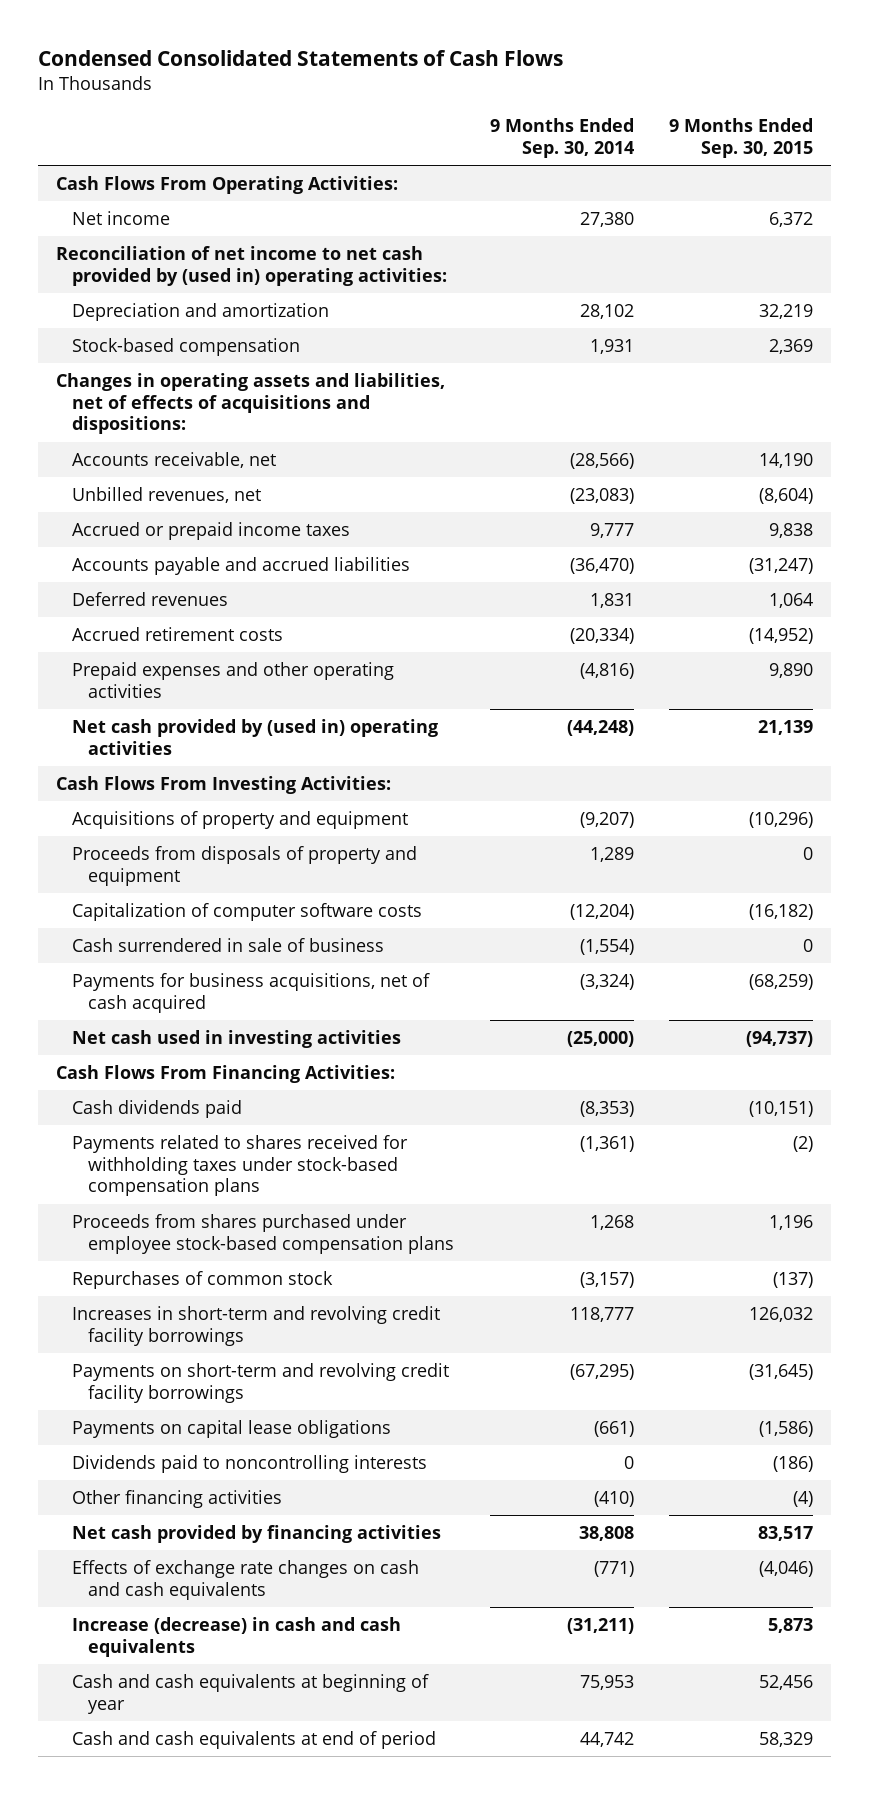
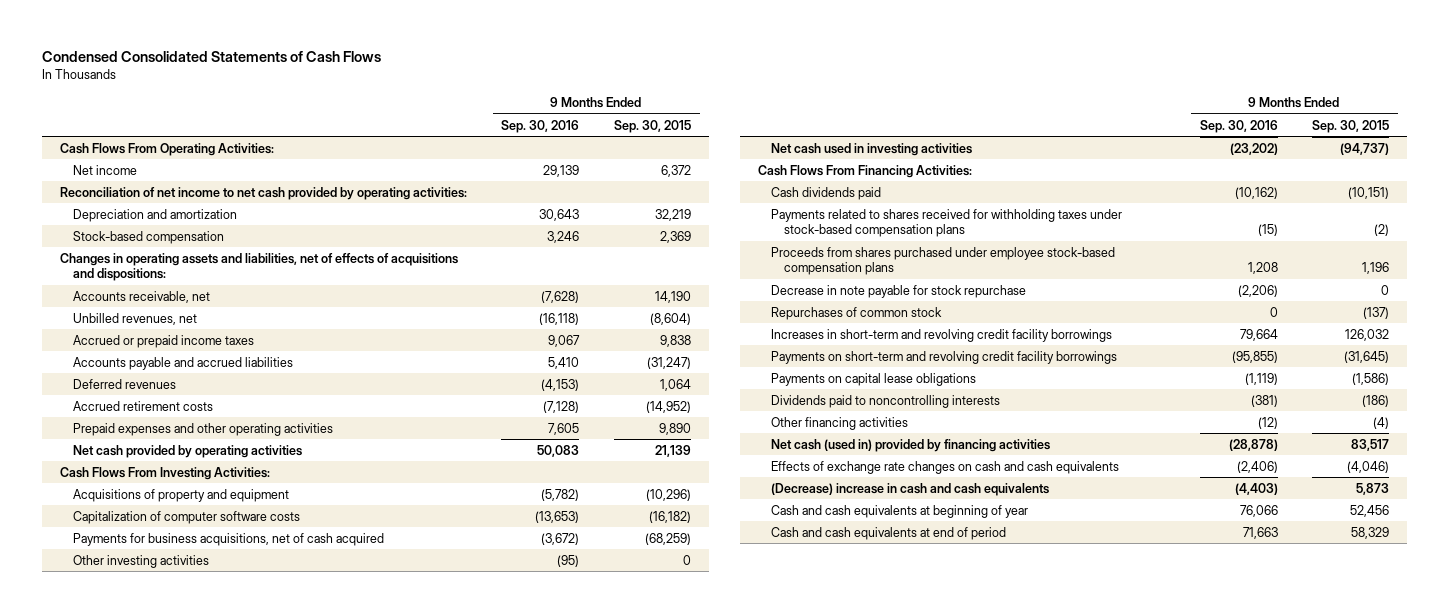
- | 9 Months Ended Sep. 30, 2014 | 9 Months Ended Sep. 30, 2015
+ | 9 Months Ended Sep. 30, 2016 | 9 Months Ended Sep. 30, 2015
- Reconciliation of net income to net cash provided by (used in) operating activities:
+ Reconciliation of net income to net cash provided by operating activities:
- Net cash provided by (used in) operating activities | (44,248) | 21,139
+ Net cash provided by operating activities | 50,083 | 21,139
- Proceeds from disposals of property and equipment | 1,289 | 0
- Cash surrendered in sale of business | (1,554) | 0
+ Other investing activities | (95) | 0
+ Decrease in note payable for stock repurchase | (2,206) | 0
- Net cash provided by financing activities | 38,808 | 83,517
+ Net cash (used in) provided by financing activities | (28,878) | 83,517
- Increase (decrease) in cash and cash equivalents | (31,211) | 5,873
+ (Decrease) increase in cash and cash equivalents | (4,403) | 5,873

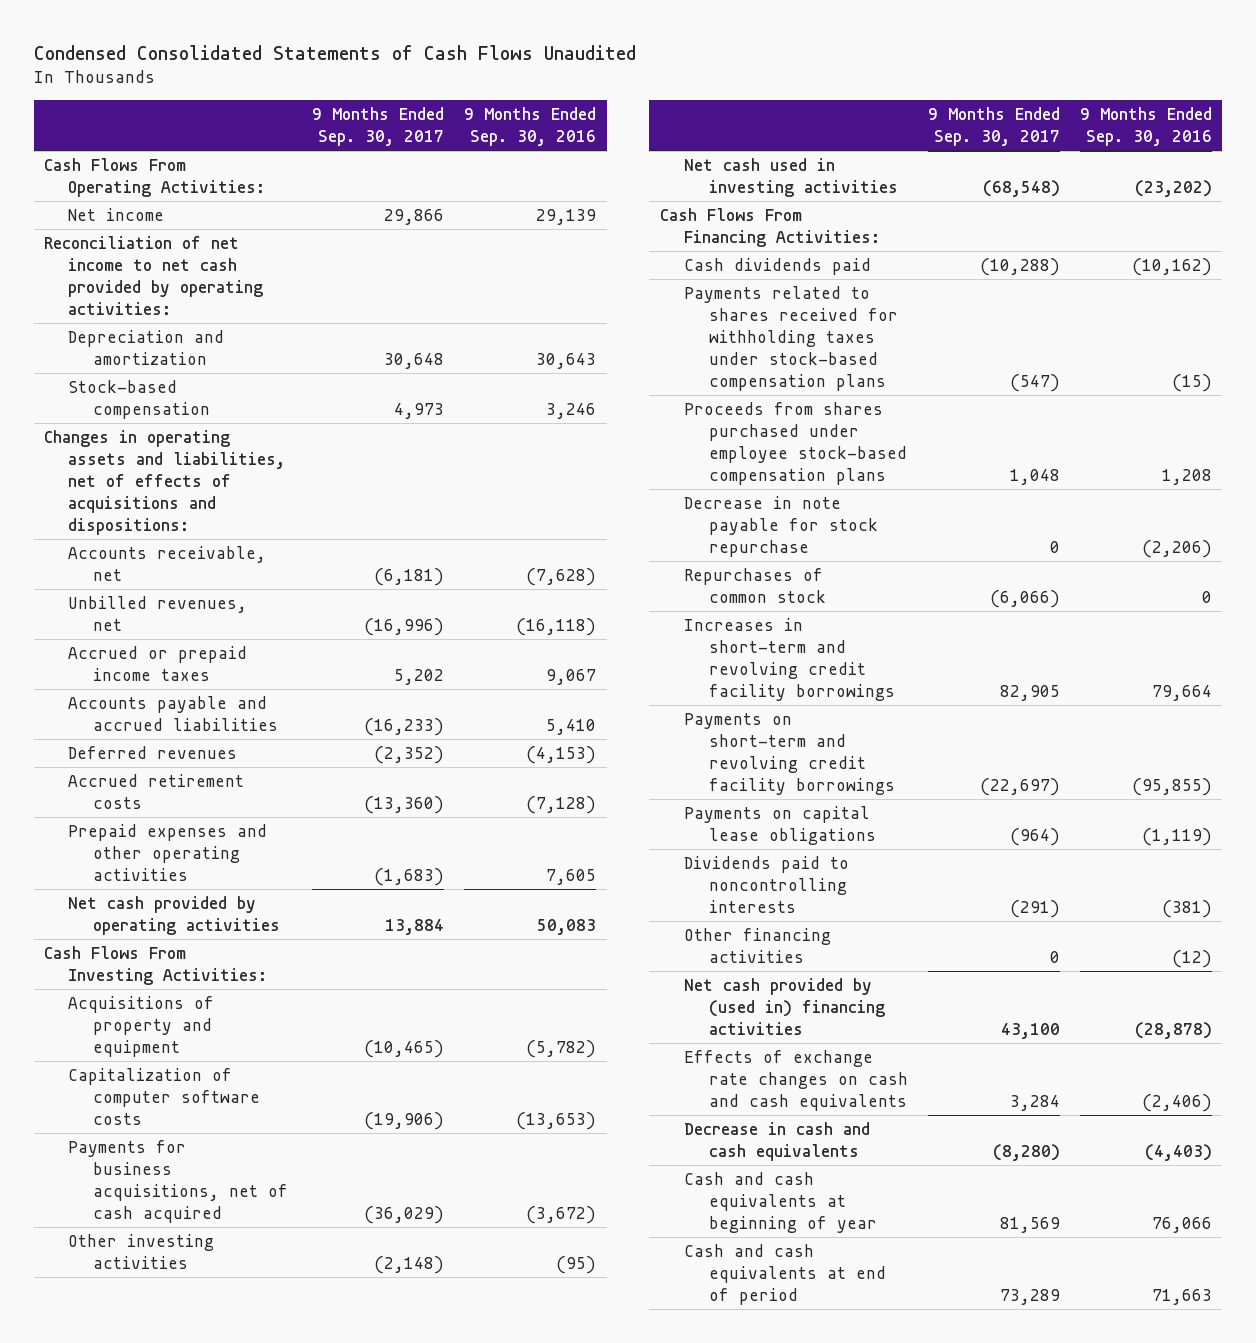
- Condensed Consolidated Statements of Cash Flows
+ Condensed Consolidated Statements of Cash Flows Unaudited
- | 9 Months Ended Sep. 30, 2016 | 9 Months Ended Sep. 30, 2015
+ | 9 Months Ended Sep. 30, 2017 | 9 Months Ended Sep. 30, 2016
- Net cash (used in) provided by financing activities | (28,878) | 83,517
+ Net cash provided by (used in) financing activities | 43,100 | (28,878)
- (Decrease) increase in cash and cash equivalents | (4,403) | 5,873
+ Decrease in cash and cash equivalents | (8,280) | (4,403)

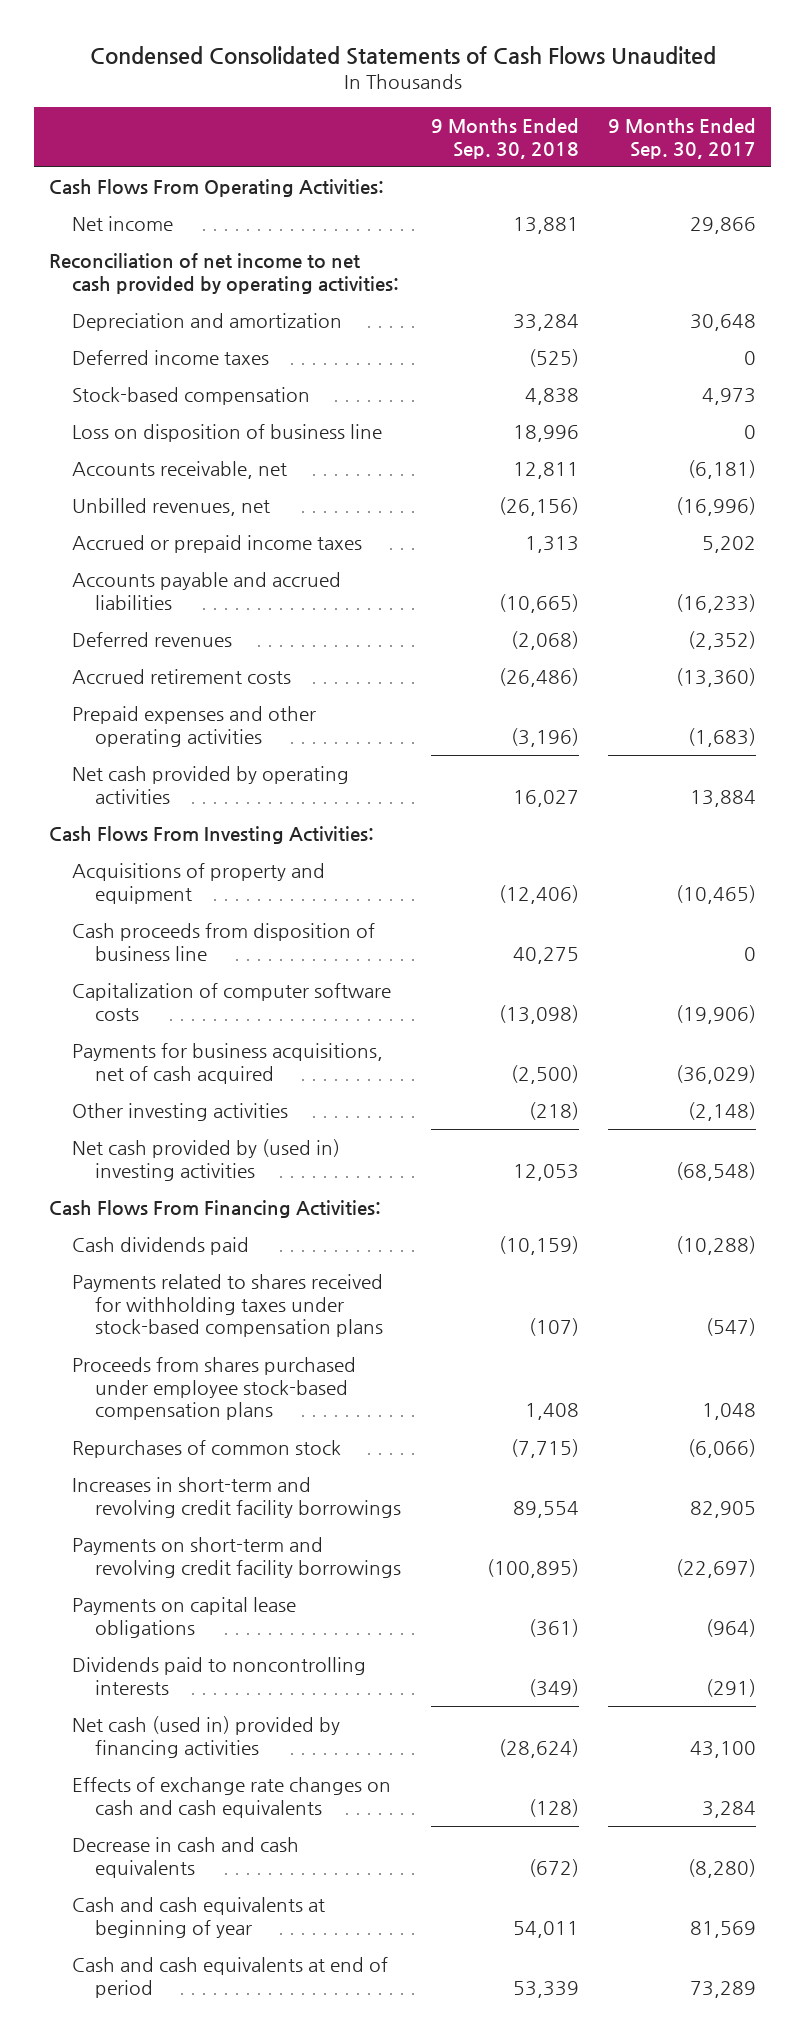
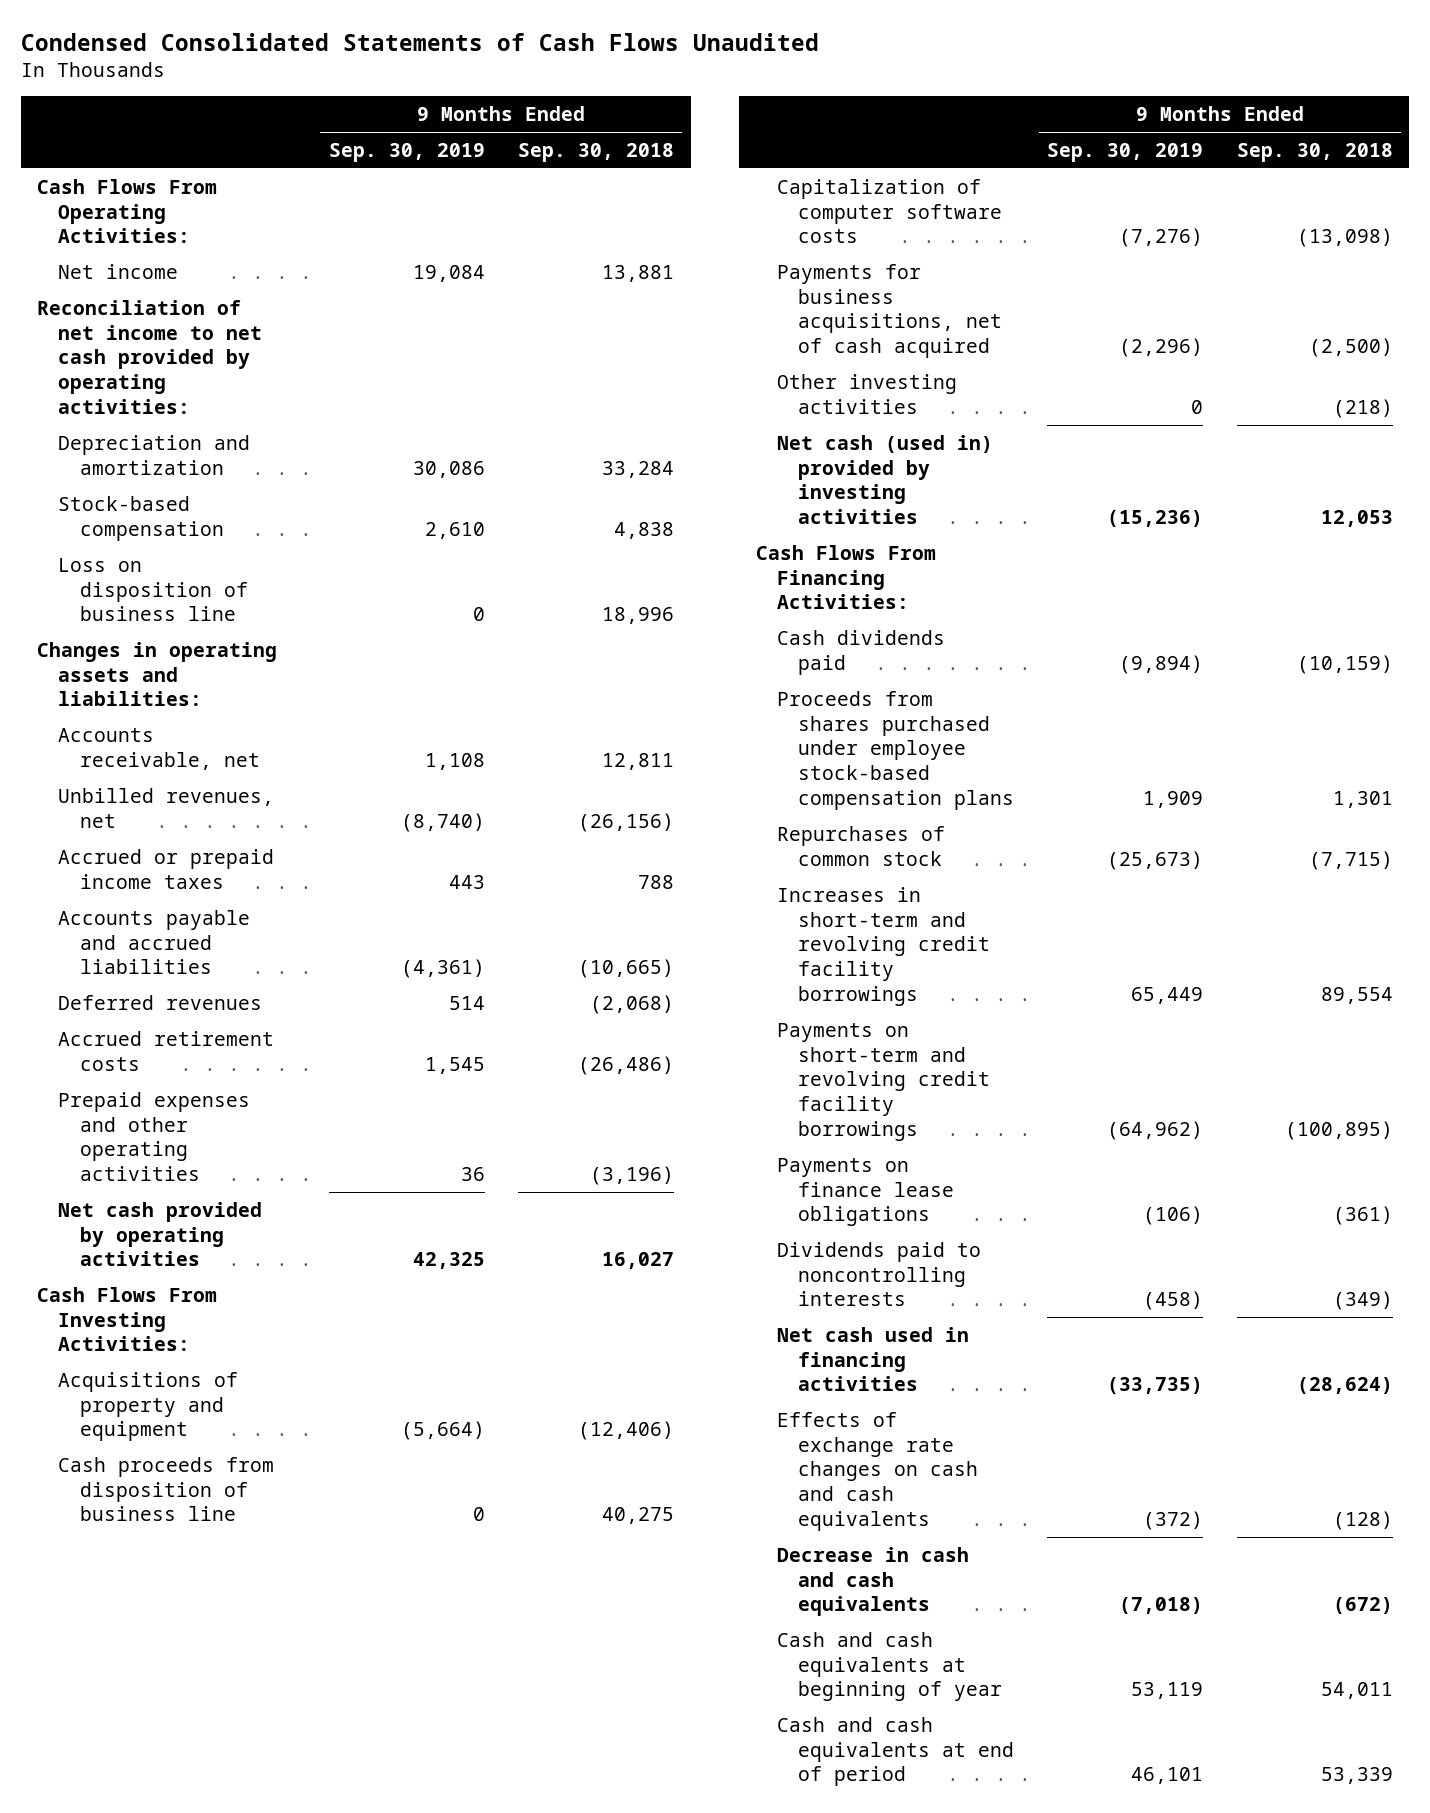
- | 9 Months Ended Sep. 30, 2018 | 9 Months Ended Sep. 30, 2017
+ | 9 Months Ended Sep. 30, 2019 | 9 Months Ended Sep. 30, 2018
- Deferred income taxes | (525) | 0
+ Changes in operating assets and liabilities:
- Accrued or prepaid income taxes | 1,313 | 5,202
+ Accrued or prepaid income taxes | 443 | 788
- Net cash provided by (used in) investing activities | 12,053 | (68,548)
+ Net cash (used in) provided by investing activities | (15,236) | 12,053
- Payments related to shares received for withholding taxes under stock-based compensation plans | (107) | (547)
- Proceeds from shares purchased under employee stock-based compensation plans | 1,408 | 1,048
+ Proceeds from shares purchased under employee stock-based compensation plans | 1,909 | 1,301
- Payments on capital lease obligations | (361) | (964)
+ Payments on finance lease obligations | (106) | (361)
- Net cash (used in) provided by financing activities | (28,624) | 43,100
+ Net cash used in financing activities | (33,735) | (28,624)

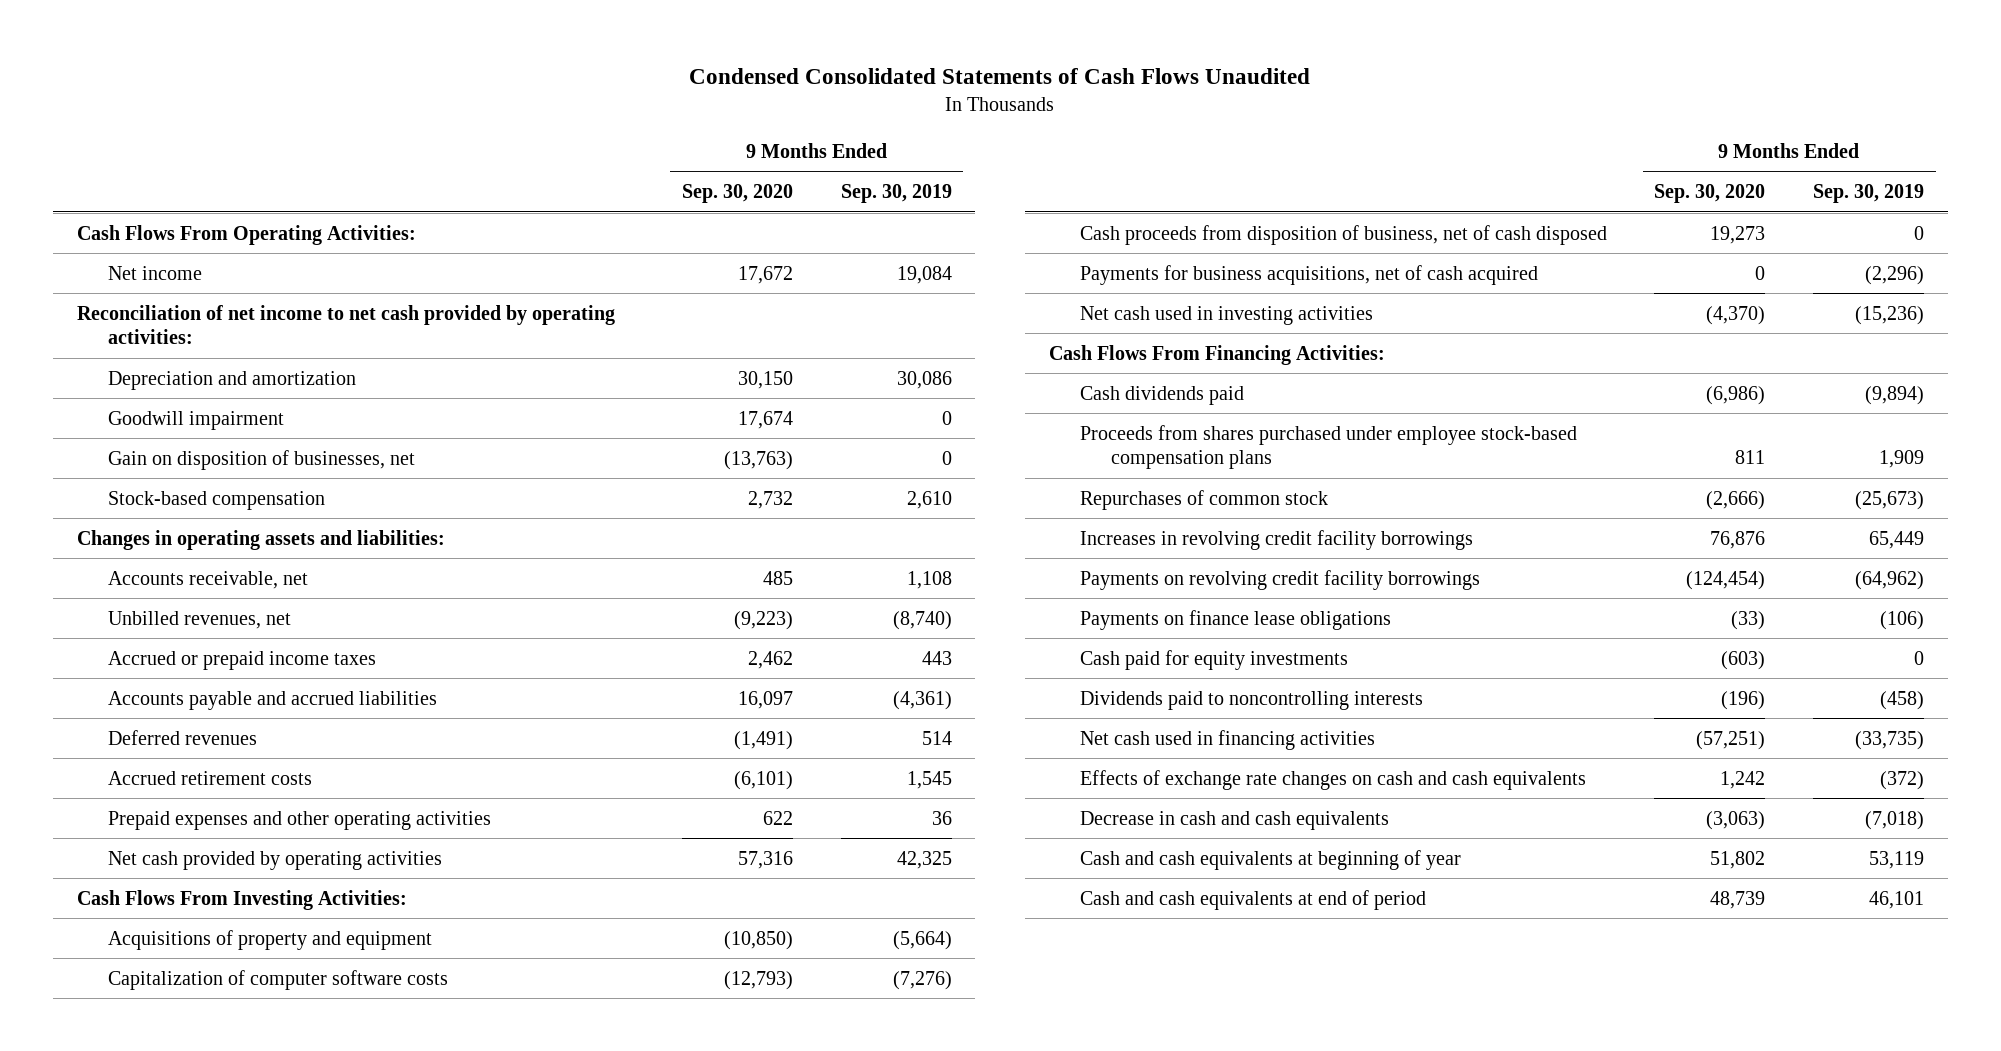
- | 9 Months Ended Sep. 30, 2019 | 9 Months Ended Sep. 30, 2018
+ | 9 Months Ended Sep. 30, 2020 | 9 Months Ended Sep. 30, 2019
+ Goodwill impairment | 17,674 | 0
+ Gain on disposition of businesses, net | (13,763) | 0
- Loss on disposition of business line | 0 | 18,996
- Cash proceeds from disposition of business line | 0 | 40,275
+ Cash proceeds from disposition of business, net of cash disposed | 19,273 | 0
- Other investing activities | 0 | (218)
- Net cash (used in) provided by investing activities | (15,236) | 12,053
+ Net cash used in investing activities | (4,370) | (15,236)
- Increases in short-term and revolving credit facility borrowings | 65,449 | 89,554
- Payments on short-term and revolving credit facility borrowings | (64,962) | (100,895)
+ Increases in revolving credit facility borrowings | 76,876 | 65,449
+ Payments on revolving credit facility borrowings | (124,454) | (64,962)
+ Cash paid for equity investments | (603) | 0

